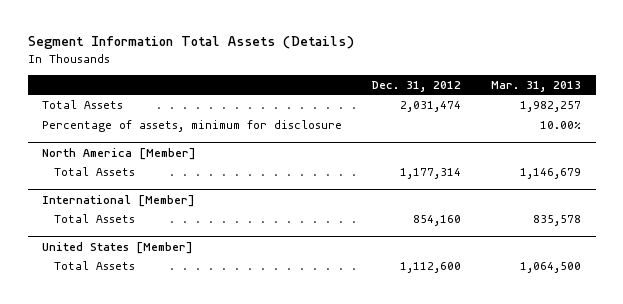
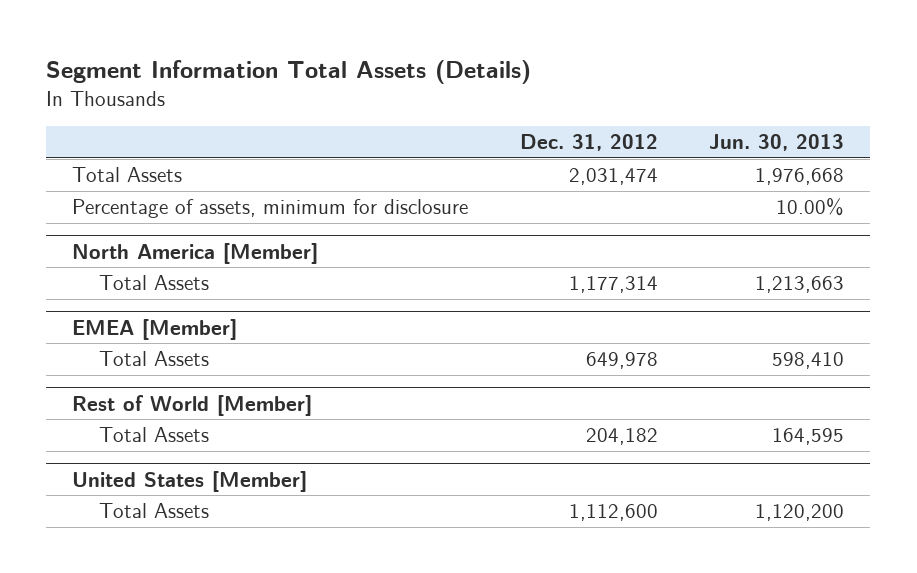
- | Dec. 31, 2012 | Mar. 31, 2013
+ | Dec. 31, 2012 | Jun. 30, 2013
- International [Member]
- Total Assets | 854,160 | 835,578
+ EMEA [Member]
+ Total Assets | 649,978 | 598,410
+ Rest of World [Member]
+ Total Assets | 204,182 | 164,595

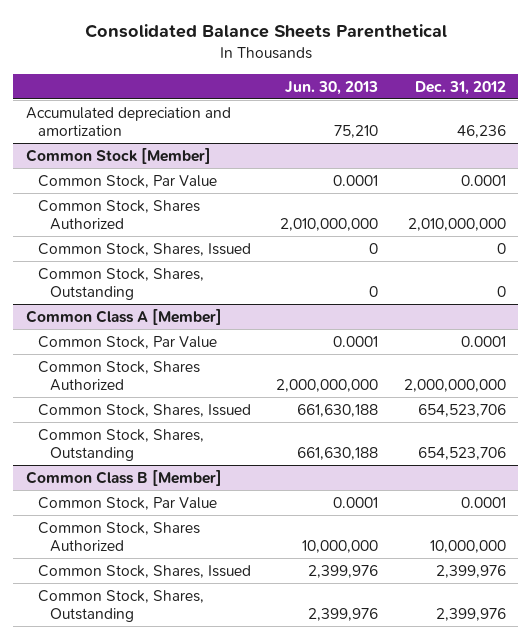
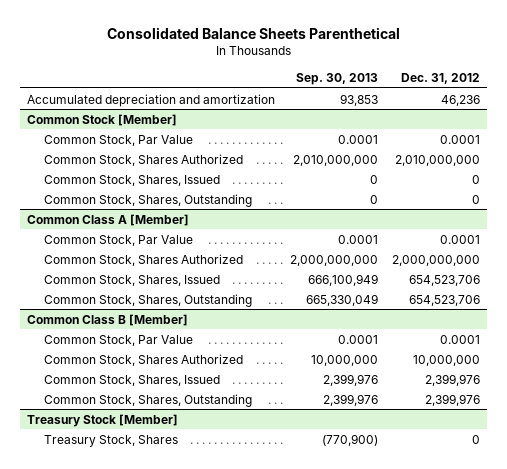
- | Jun. 30, 2013 | Dec. 31, 2012
+ | Sep. 30, 2013 | Dec. 31, 2012
+ Treasury Stock [Member]
+ Treasury Stock, Shares | (770,900) | 0

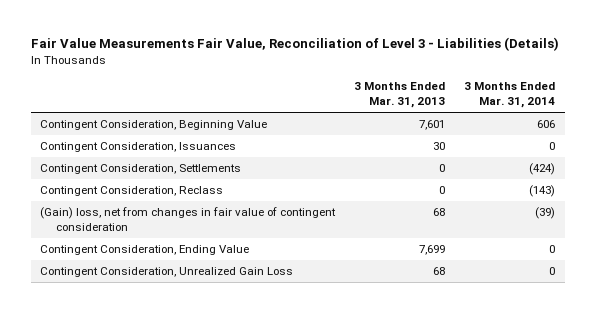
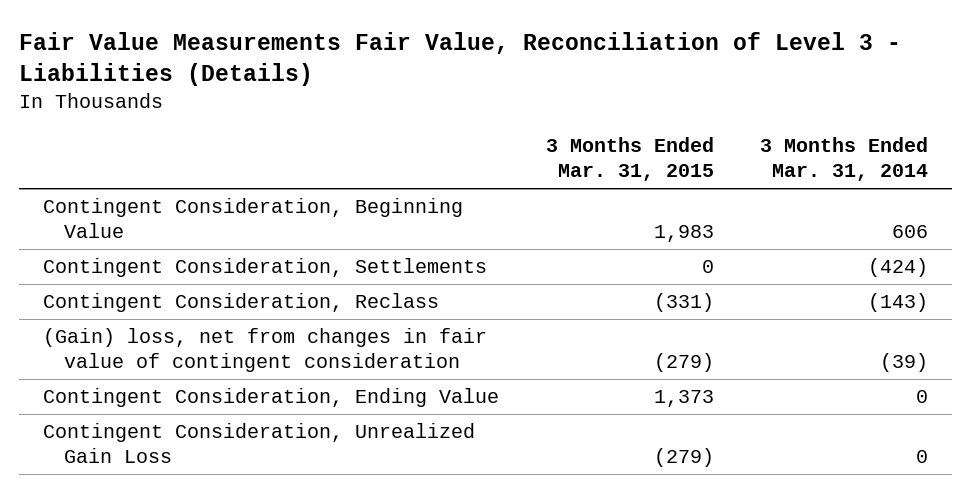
- | 3 Months Ended Mar. 31, 2013 | 3 Months Ended Mar. 31, 2014
+ | 3 Months Ended Mar. 31, 2015 | 3 Months Ended Mar. 31, 2014
- Contingent Consideration, Issuances | 30 | 0

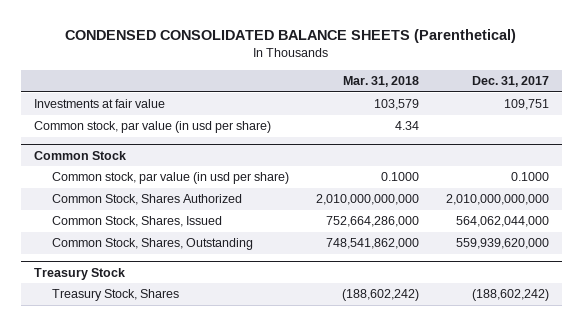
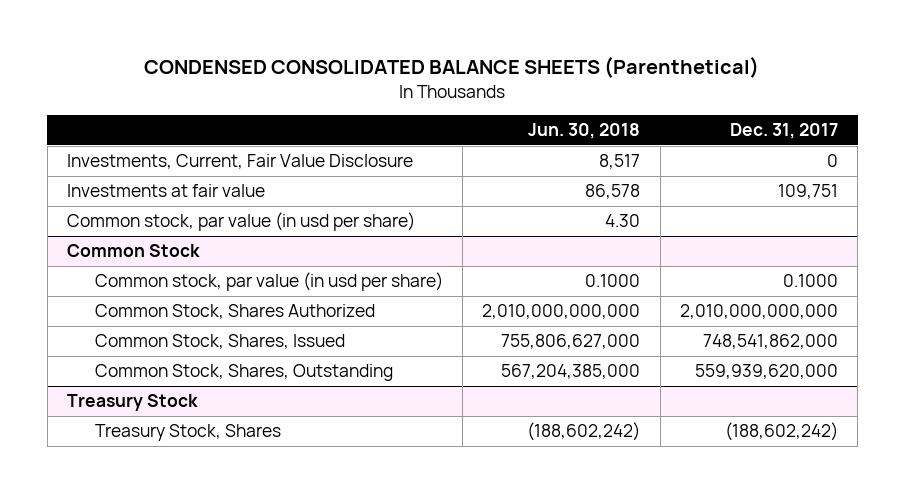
- | Mar. 31, 2018 | Dec. 31, 2017
+ | Jun. 30, 2018 | Dec. 31, 2017
+ Investments, Current, Fair Value Disclosure | 8,517 | 0
@ Common Stock
- Common Stock, Shares, Issued | 752,664,286,000 | 564,062,044,000
+ Common Stock, Shares, Issued | 755,806,627,000 | 748,541,862,000

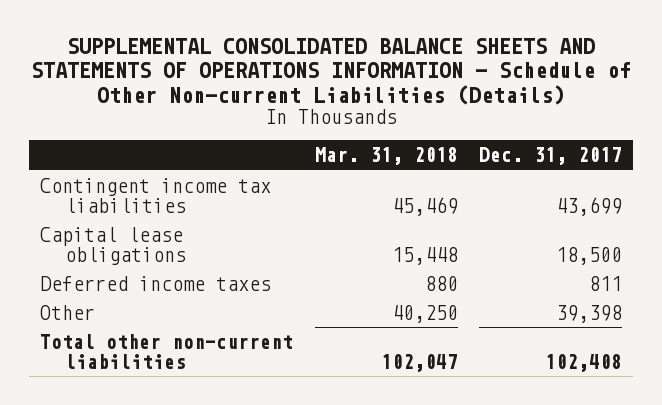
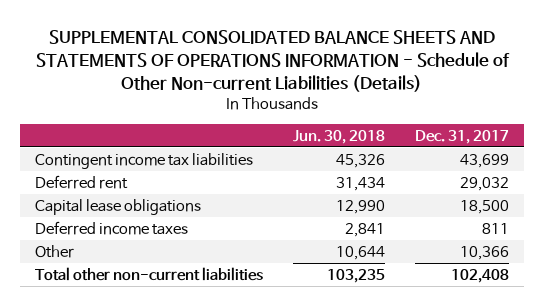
- | Mar. 31, 2018 | Dec. 31, 2017
+ | Jun. 30, 2018 | Dec. 31, 2017
+ Deferred rent | 31,434 | 29,032
- Other | 40,250 | 39,398
+ Other | 10,644 | 10,366

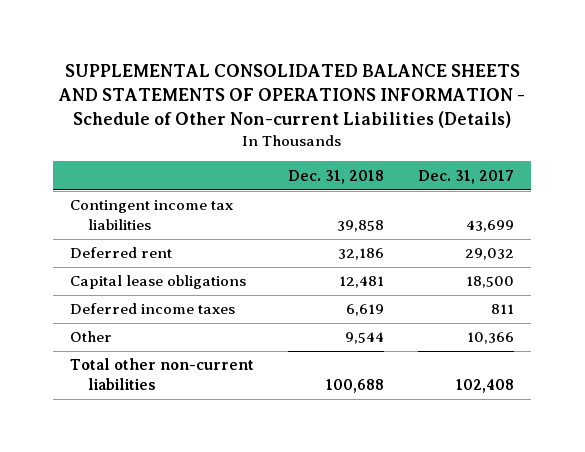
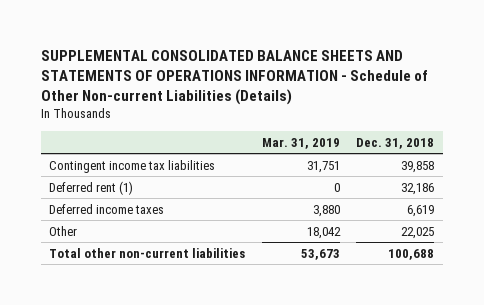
- | Dec. 31, 2018 | Dec. 31, 2017
+ | Mar. 31, 2019 | Dec. 31, 2018
- Deferred rent | 32,186 | 29,032
- Capital lease obligations | 12,481 | 18,500
+ Deferred rent (1) | 0 | 32,186
- Other | 9,544 | 10,366
+ Other | 18,042 | 22,025

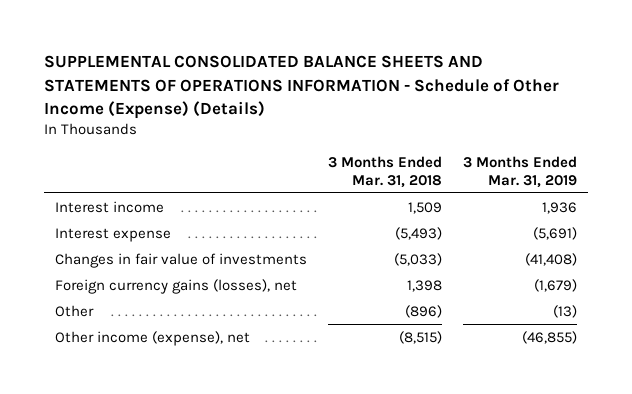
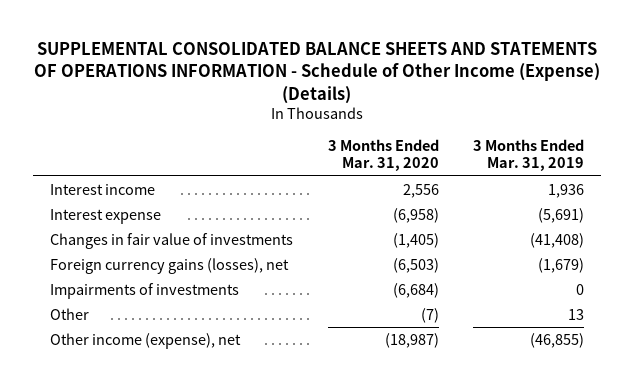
- | 3 Months Ended Mar. 31, 2018 | 3 Months Ended Mar. 31, 2019
+ | 3 Months Ended Mar. 31, 2020 | 3 Months Ended Mar. 31, 2019
- Other | (896) | (13)
+ Impairments of investments | (6,684) | 0
+ Other | (7) | 13

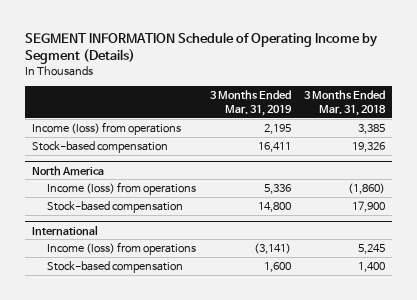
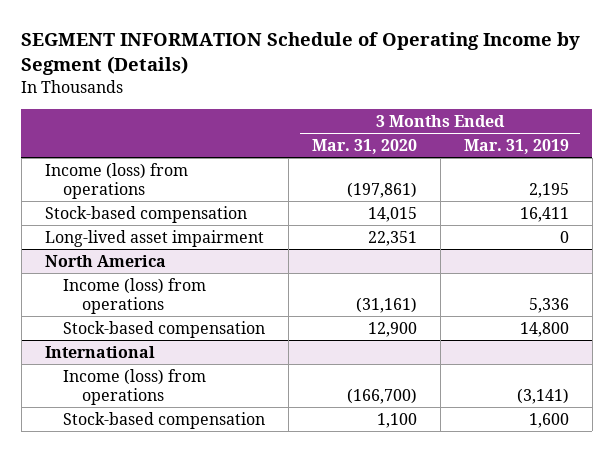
- | 3 Months Ended Mar. 31, 2019 | 3 Months Ended Mar. 31, 2018
+ | 3 Months Ended Mar. 31, 2020 | 3 Months Ended Mar. 31, 2019
+ Long-lived asset impairment | 22,351 | 0

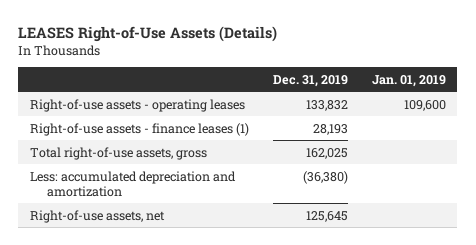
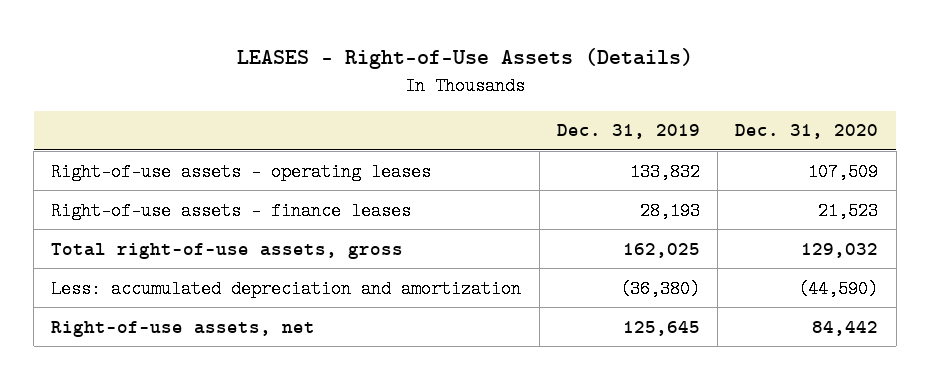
- LEASES Right-of-Use Assets (Details)
+ LEASES - Right-of-Use Assets (Details)
- | Dec. 31, 2019 | Jan. 01, 2019
+ | Dec. 31, 2019 | Dec. 31, 2020
- Right-of-use assets - finance leases (1) | 28,193 |
+ Right-of-use assets - finance leases | 28,193 | 21,523

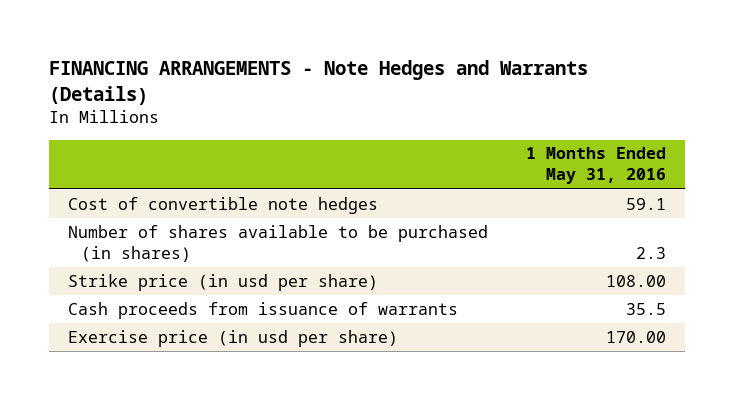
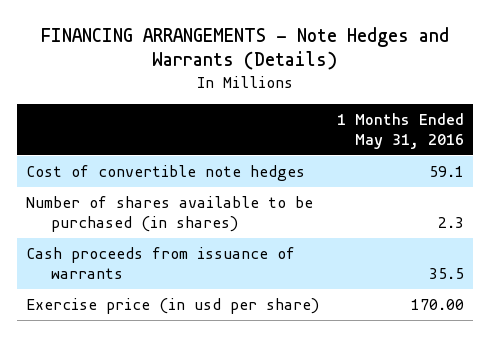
- Strike price (in usd per share) | 108.00

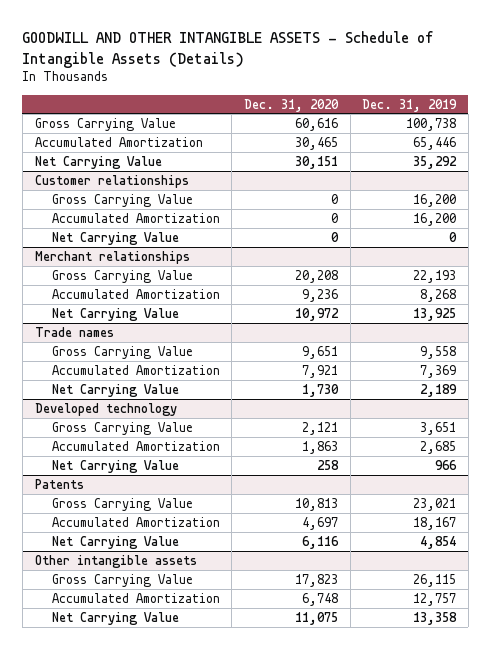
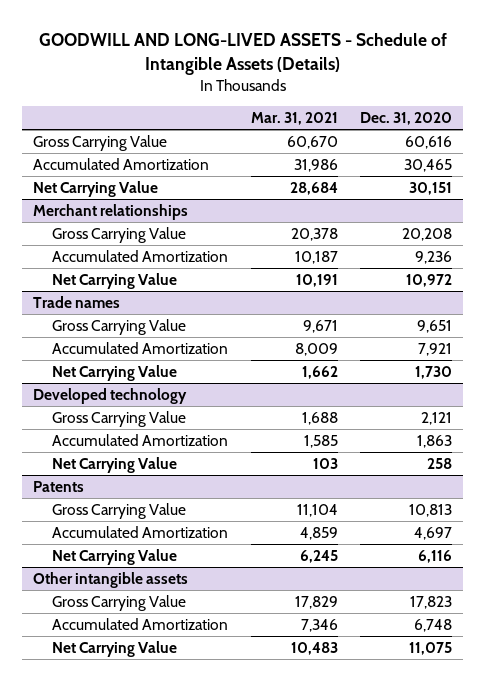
- GOODWILL AND OTHER INTANGIBLE ASSETS - Schedule of Intangible Assets (Details)
+ GOODWILL AND LONG-LIVED ASSETS - Schedule of Intangible Assets (Details)
- | Dec. 31, 2020 | Dec. 31, 2019
+ | Mar. 31, 2021 | Dec. 31, 2020
- Customer relationships
- Gross Carrying Value | 0 | 16,200
- Accumulated Amortization | 0 | 16,200
- Net Carrying Value | 0 | 0

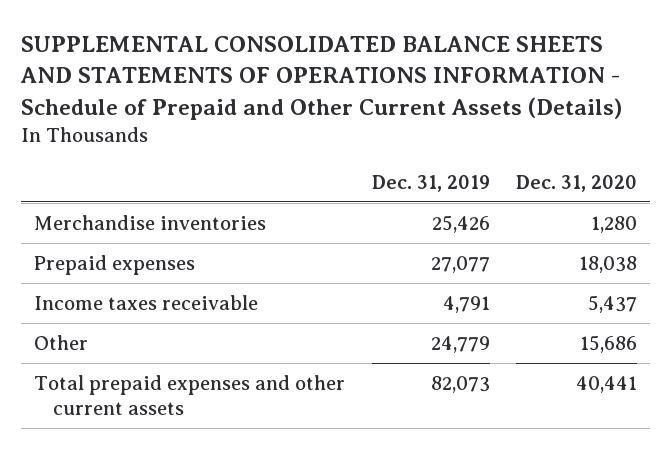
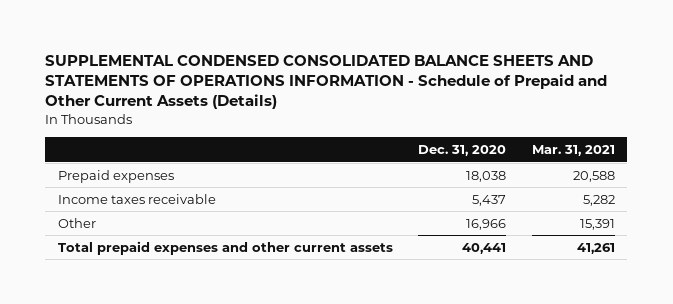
- SUPPLEMENTAL CONSOLIDATED BALANCE SHEETS AND STATEMENTS OF OPERATIONS INFORMATION - Schedule of Prepaid and Other Current Assets (Details)
+ SUPPLEMENTAL CONDENSED CONSOLIDATED BALANCE SHEETS AND STATEMENTS OF OPERATIONS INFORMATION - Schedule of Prepaid and Other Current Assets (Details)
- | Dec. 31, 2019 | Dec. 31, 2020
+ | Dec. 31, 2020 | Mar. 31, 2021
- Merchandise inventories | 25,426 | 1,280
- Other | 24,779 | 15,686
+ Other | 16,966 | 15,391

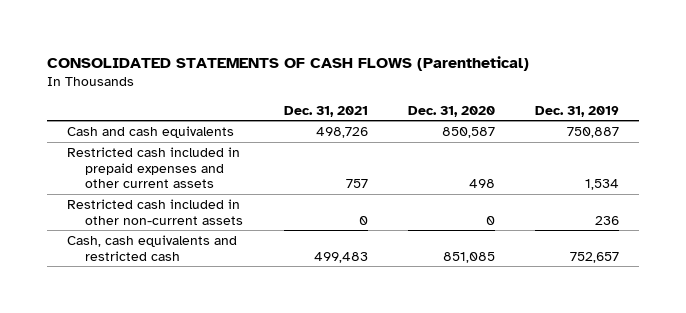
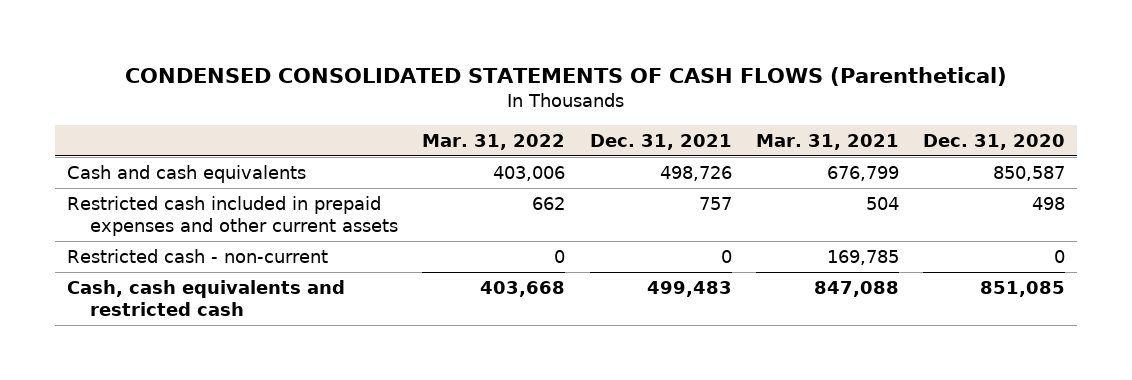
- CONSOLIDATED STATEMENTS OF CASH FLOWS (Parenthetical)
+ CONDENSED CONSOLIDATED STATEMENTS OF CASH FLOWS (Parenthetical)
- | Dec. 31, 2021 | Dec. 31, 2020 | Dec. 31, 2019
+ | Mar. 31, 2022 | Dec. 31, 2021 | Mar. 31, 2021 | Dec. 31, 2020
- Restricted cash included in other non-current assets | 0 | 0 | 236
+ Restricted cash - non-current | 0 | 0 | 169,785 | 0

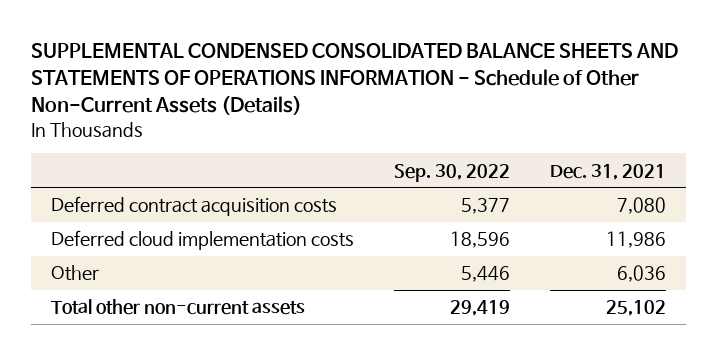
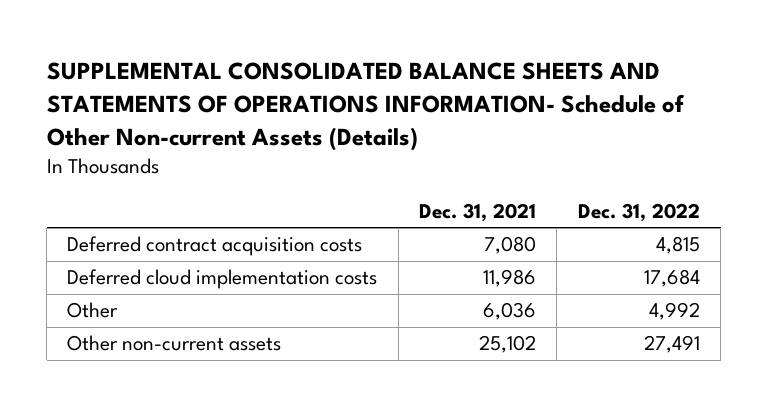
- SUPPLEMENTAL CONDENSED CONSOLIDATED BALANCE SHEETS AND STATEMENTS OF OPERATIONS INFORMATION - Schedule of Other Non-Current Assets (Details)
+ SUPPLEMENTAL CONSOLIDATED BALANCE SHEETS AND STATEMENTS OF OPERATIONS INFORMATION- Schedule of Other Non-current Assets (Details)
- | Sep. 30, 2022 | Dec. 31, 2021
+ | Dec. 31, 2021 | Dec. 31, 2022
- Total other non-current assets | 29,419 | 25,102
+ Other non-current assets | 25,102 | 27,491

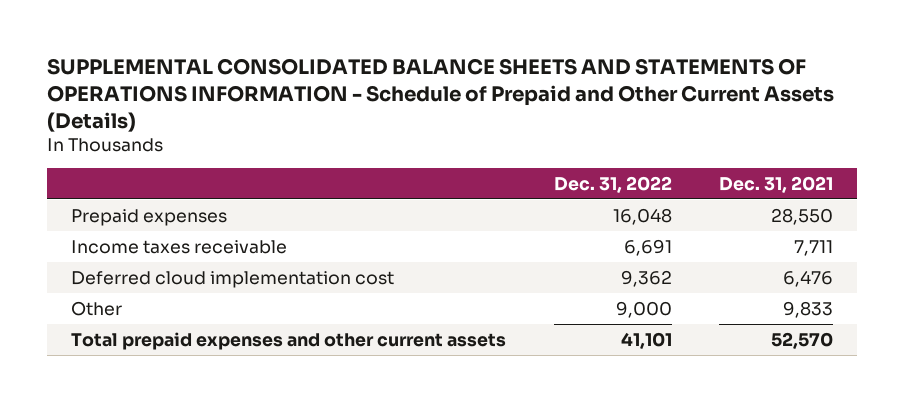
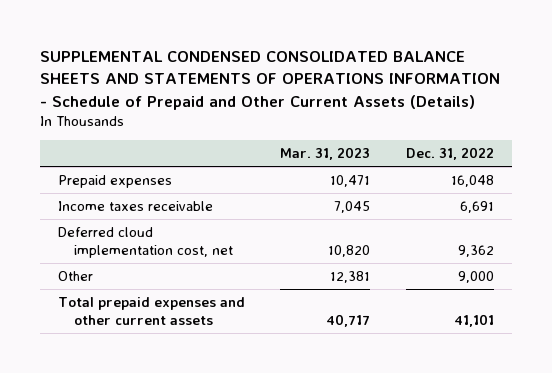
- SUPPLEMENTAL CONSOLIDATED BALANCE SHEETS AND STATEMENTS OF OPERATIONS INFORMATION - Schedule of Prepaid and Other Current Assets (Details)
+ SUPPLEMENTAL CONDENSED CONSOLIDATED BALANCE SHEETS AND STATEMENTS OF OPERATIONS INFORMATION - Schedule of Prepaid and Other Current Assets (Details)
- | Dec. 31, 2022 | Dec. 31, 2021
+ | Mar. 31, 2023 | Dec. 31, 2022
- Deferred cloud implementation cost | 9,362 | 6,476
+ Deferred cloud implementation cost, net | 10,820 | 9,362

